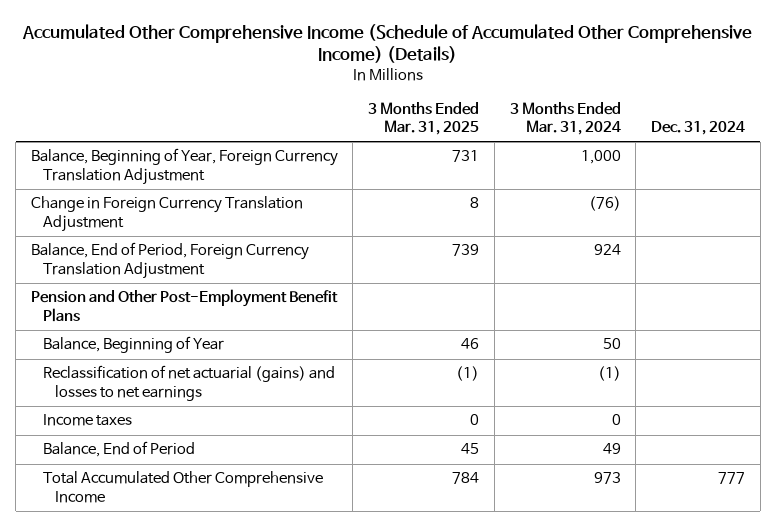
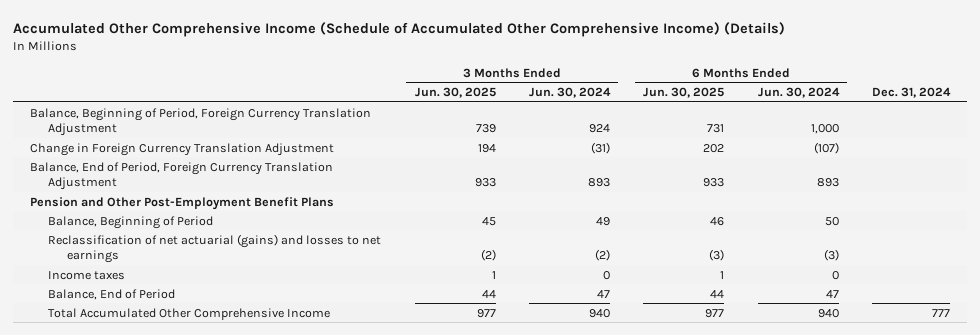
- | 3 Months Ended Mar. 31, 2025 | 3 Months Ended Mar. 31, 2024 | Dec. 31, 2024
+ | 3 Months Ended Jun. 30, 2025 | 3 Months Ended Jun. 30, 2024 | 6 Months Ended Jun. 30, 2025 | 6 Months Ended Jun. 30, 2024 | Dec. 31, 2024
- Balance, Beginning of Year, Foreign Currency Translation Adjustment | 731 | 1,000 |
+ Balance, Beginning of Period, Foreign Currency Translation Adjustment | 739 | 924 | 731 | 1,000 |
- Balance, Beginning of Year | 46 | 50 |
+ Balance, Beginning of Period | 45 | 49 | 46 | 50 |

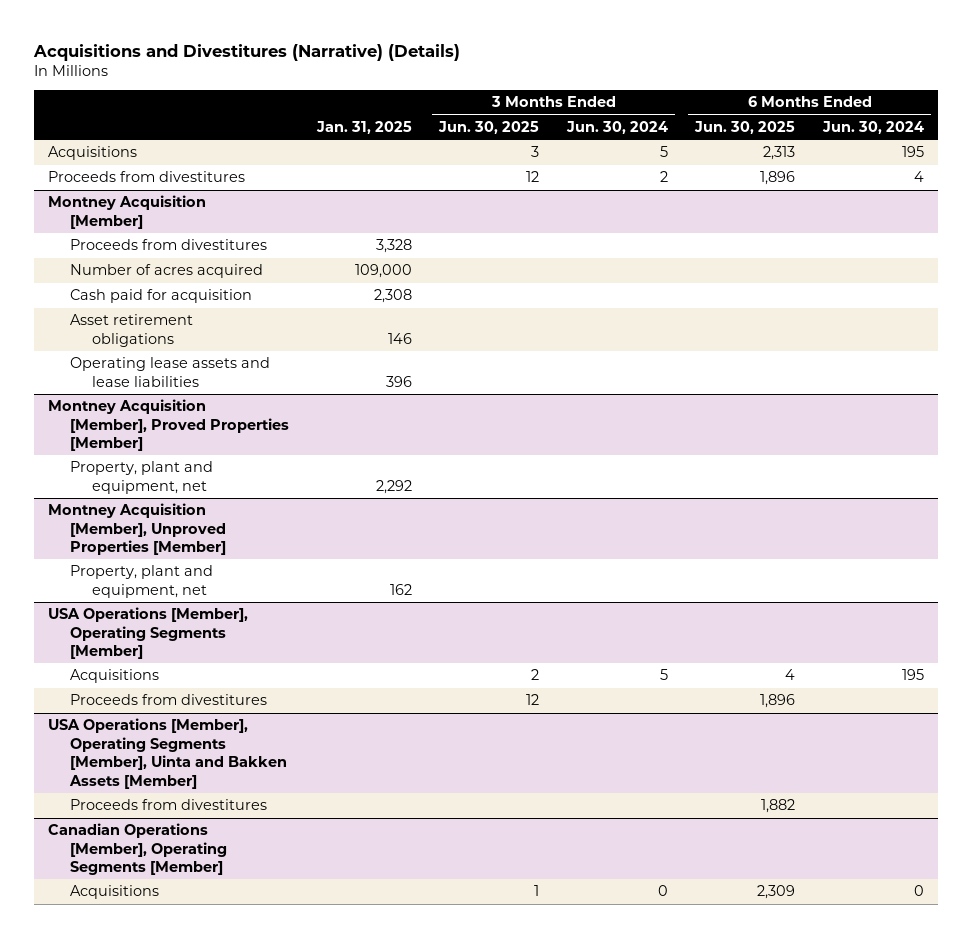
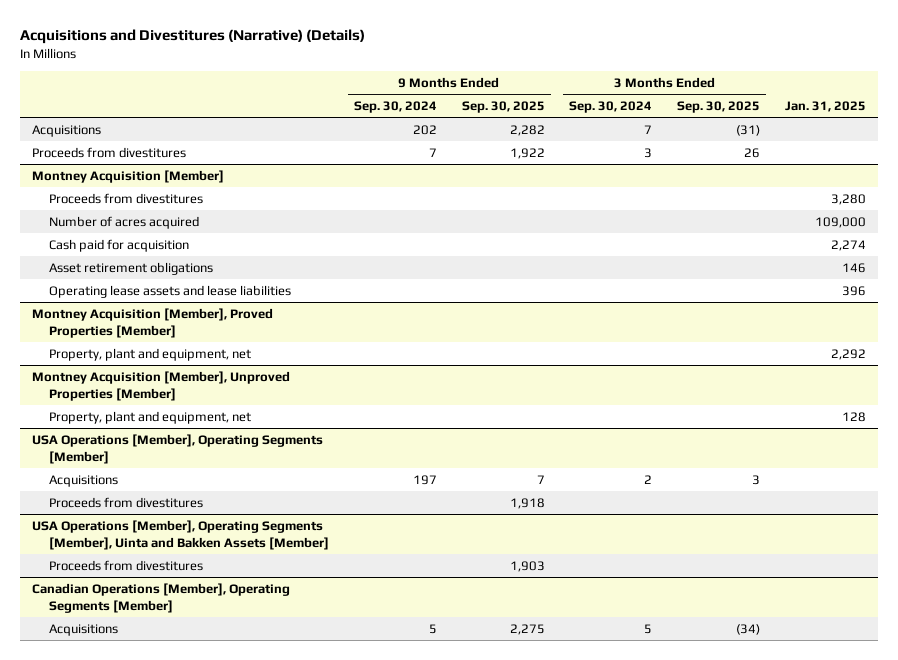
- | Jan. 31, 2025 | 3 Months Ended Jun. 30, 2025 | 3 Months Ended Jun. 30, 2024 | 6 Months Ended Jun. 30, 2025 | 6 Months Ended Jun. 30, 2024
+ | 9 Months Ended Sep. 30, 2024 | 9 Months Ended Sep. 30, 2025 | 3 Months Ended Sep. 30, 2024 | 3 Months Ended Sep. 30, 2025 | Jan. 31, 2025
@ Montney Acquisition [Member]
- Proceeds from divestitures | 3,328 | | | |
+ Proceeds from divestitures | | | | | 3,280
- Cash paid for acquisition | 2,308 | | | |
+ Cash paid for acquisition | | | | | 2,274
@ Montney Acquisition [Member], Unproved Properties [Member]
- Property, plant and equipment, net | 162 | | | |
+ Property, plant and equipment, net | | | | | 128

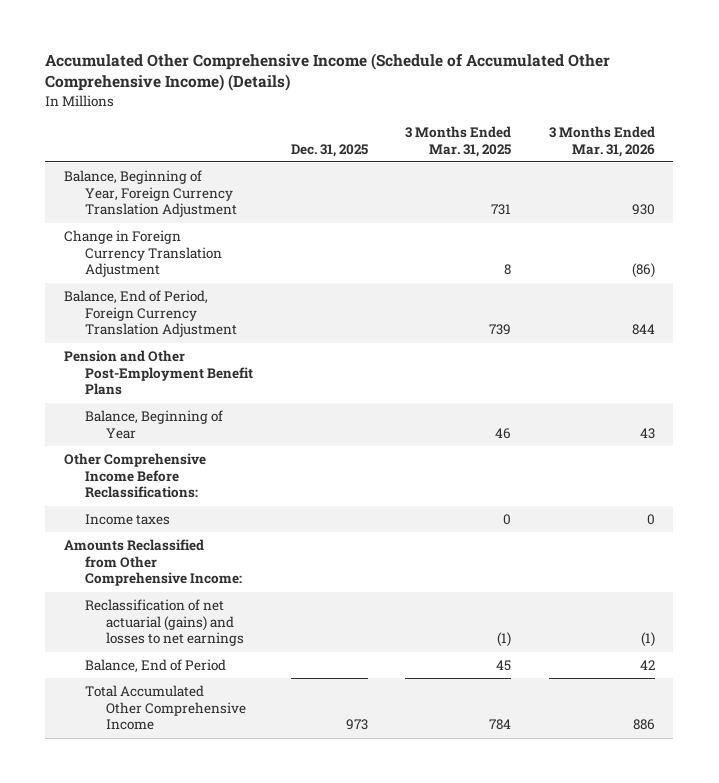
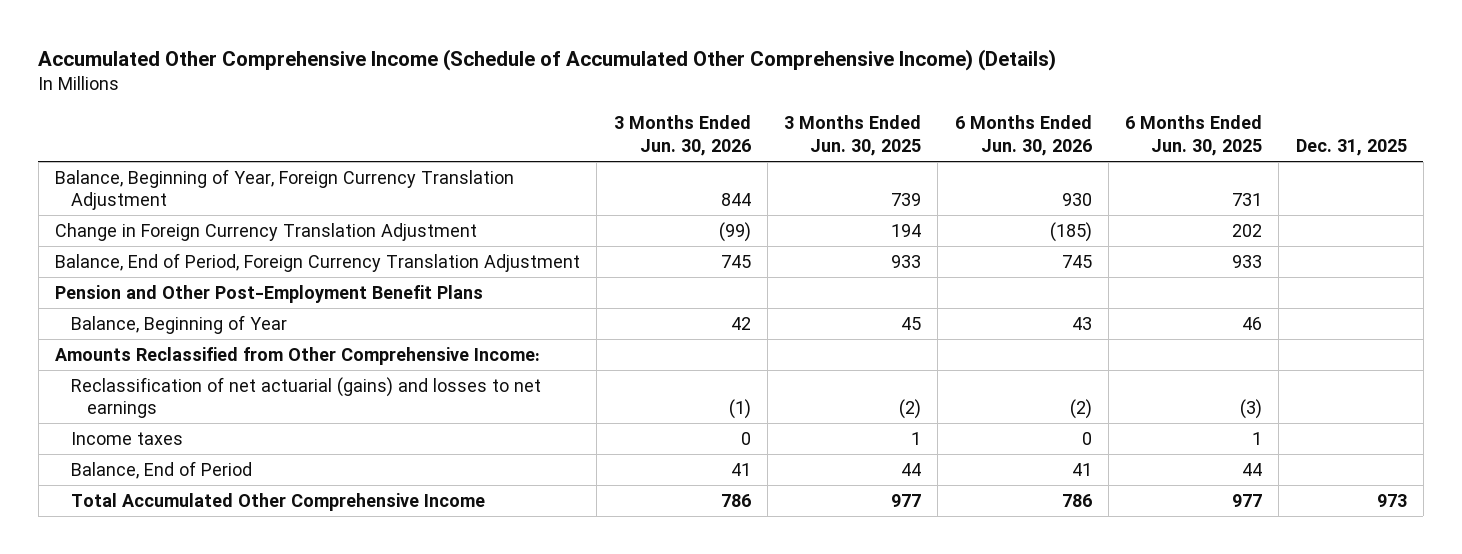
- | Dec. 31, 2025 | 3 Months Ended Mar. 31, 2025 | 3 Months Ended Mar. 31, 2026
+ | 3 Months Ended Jun. 30, 2026 | 3 Months Ended Jun. 30, 2025 | 6 Months Ended Jun. 30, 2026 | 6 Months Ended Jun. 30, 2025 | Dec. 31, 2025
- Other Comprehensive Income Before Reclassifications:
moved down: Income taxes | 0 | 1 | 0 | 1 |

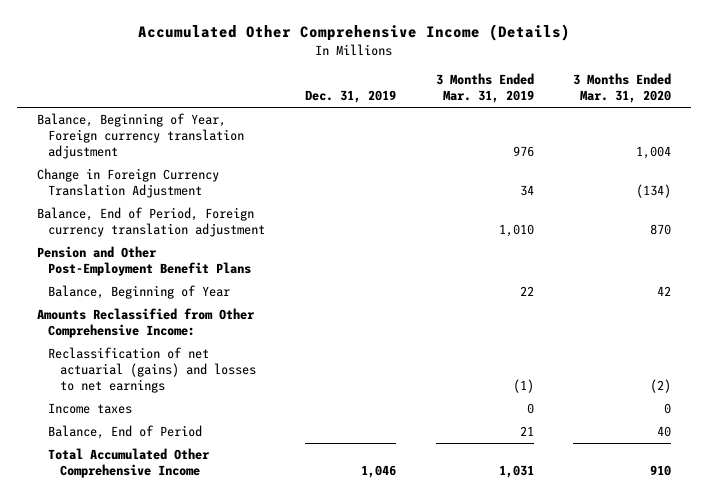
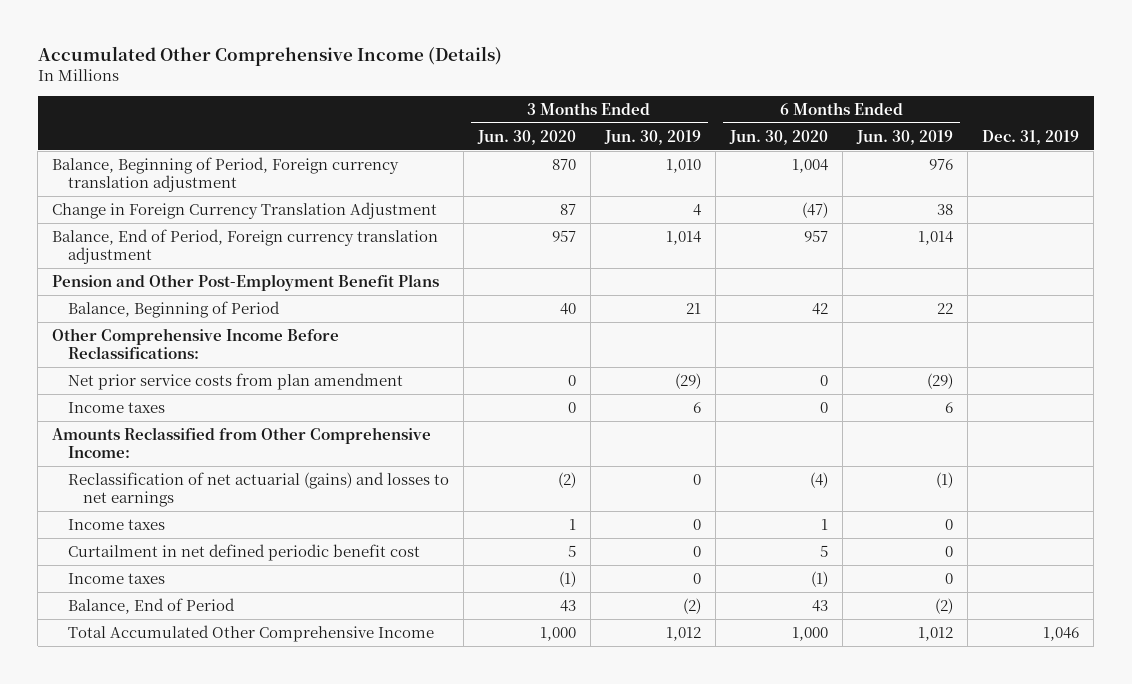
- | Dec. 31, 2019 | 3 Months Ended Mar. 31, 2019 | 3 Months Ended Mar. 31, 2020
+ | 3 Months Ended Jun. 30, 2020 | 3 Months Ended Jun. 30, 2019 | 6 Months Ended Jun. 30, 2020 | 6 Months Ended Jun. 30, 2019 | Dec. 31, 2019
- Balance, Beginning of Year, Foreign currency translation adjustment | | 976 | 1,004
+ Balance, Beginning of Period, Foreign currency translation adjustment | 870 | 1,010 | 1,004 | 976 |
- Balance, Beginning of Year | | 22 | 42
+ Balance, Beginning of Period | 40 | 21 | 42 | 22 |
+ Other Comprehensive Income Before Reclassifications:
+ Net prior service costs from plan amendment | 0 | (29) | 0 | (29) |
+ Income taxes | 0 | 6 | 0 | 6 |
+ Curtailment in net defined periodic benefit cost | 5 | 0 | 5 | 0 |
+ Income taxes | (1) | 0 | (1) | 0 |

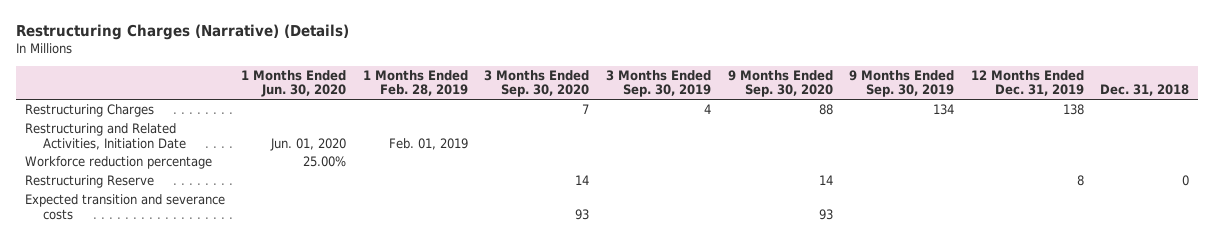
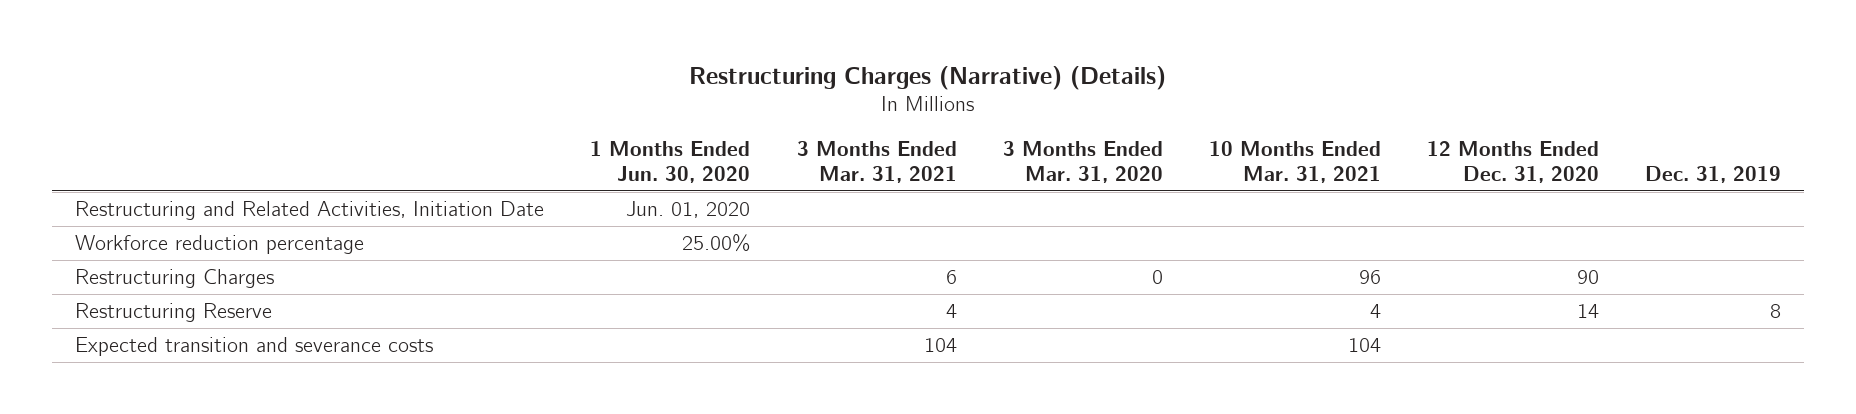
- | 1 Months Ended Jun. 30, 2020 | 1 Months Ended Feb. 28, 2019 | 3 Months Ended Sep. 30, 2020 | 3 Months Ended Sep. 30, 2019 | 9 Months Ended Sep. 30, 2020 | 9 Months Ended Sep. 30, 2019 | 12 Months Ended Dec. 31, 2019 | Dec. 31, 2018
+ | 1 Months Ended Jun. 30, 2020 | 3 Months Ended Mar. 31, 2021 | 3 Months Ended Mar. 31, 2020 | 10 Months Ended Mar. 31, 2021 | 12 Months Ended Dec. 31, 2020 | Dec. 31, 2019
moved down: Restructuring Charges | | 6 | 0 | 96 | 90 |

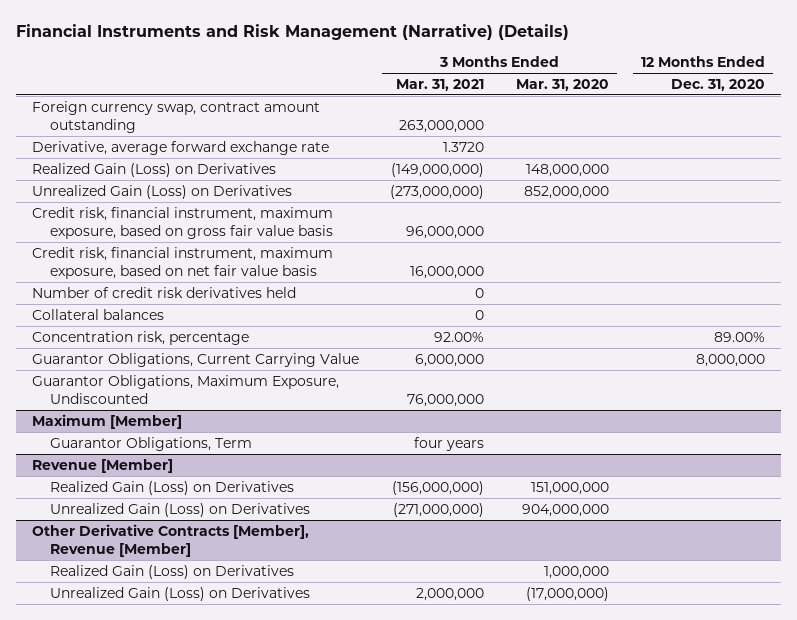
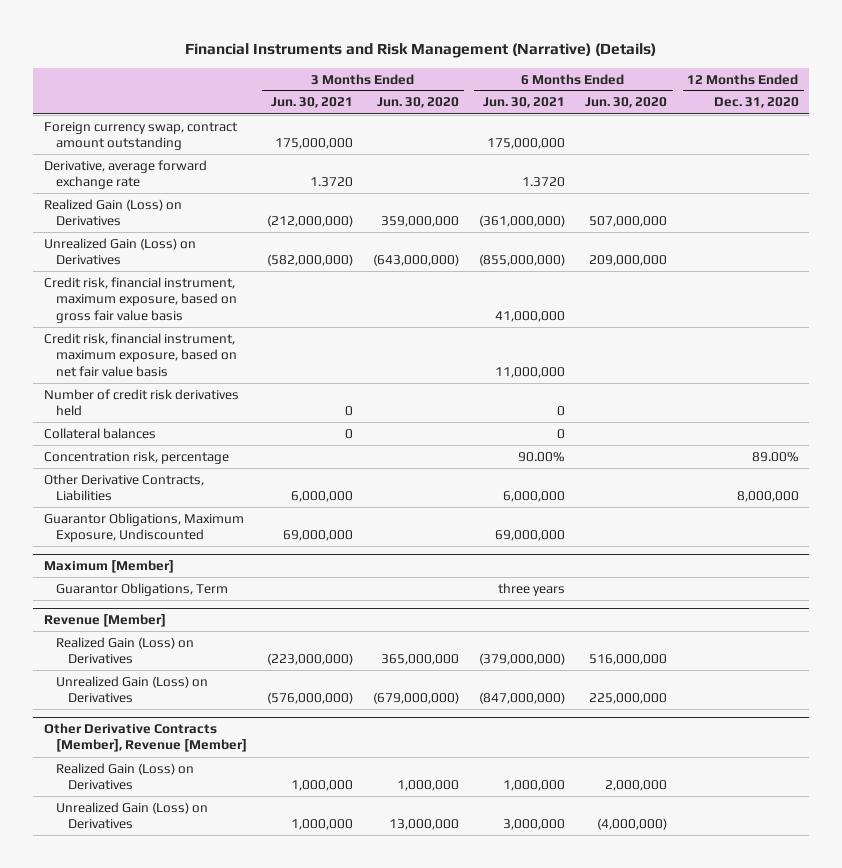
- | 3 Months Ended Mar. 31, 2021 | 3 Months Ended Mar. 31, 2020 | 12 Months Ended Dec. 31, 2020
+ | 3 Months Ended Jun. 30, 2021 | 3 Months Ended Jun. 30, 2020 | 6 Months Ended Jun. 30, 2021 | 6 Months Ended Jun. 30, 2020 | 12 Months Ended Dec. 31, 2020
- Guarantor Obligations, Current Carrying Value | 6,000,000 | | 8,000,000
+ Other Derivative Contracts, Liabilities | 6,000,000 | | 6,000,000 | | 8,000,000

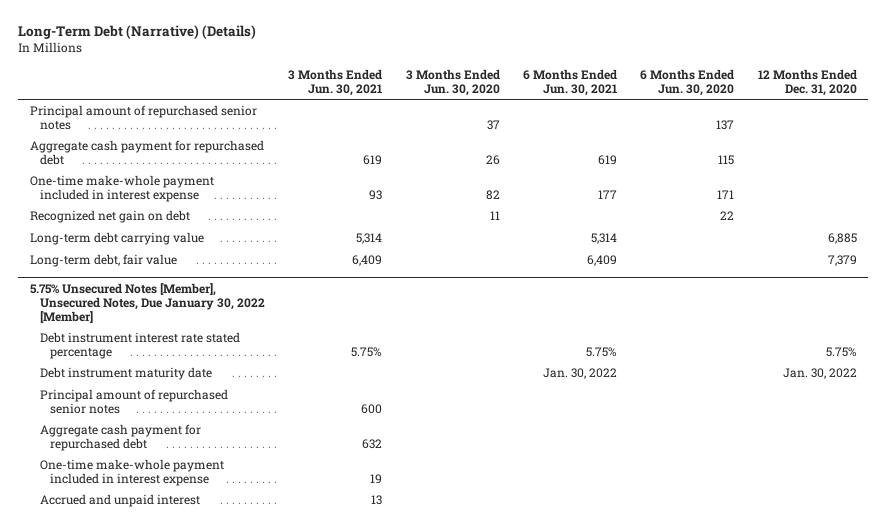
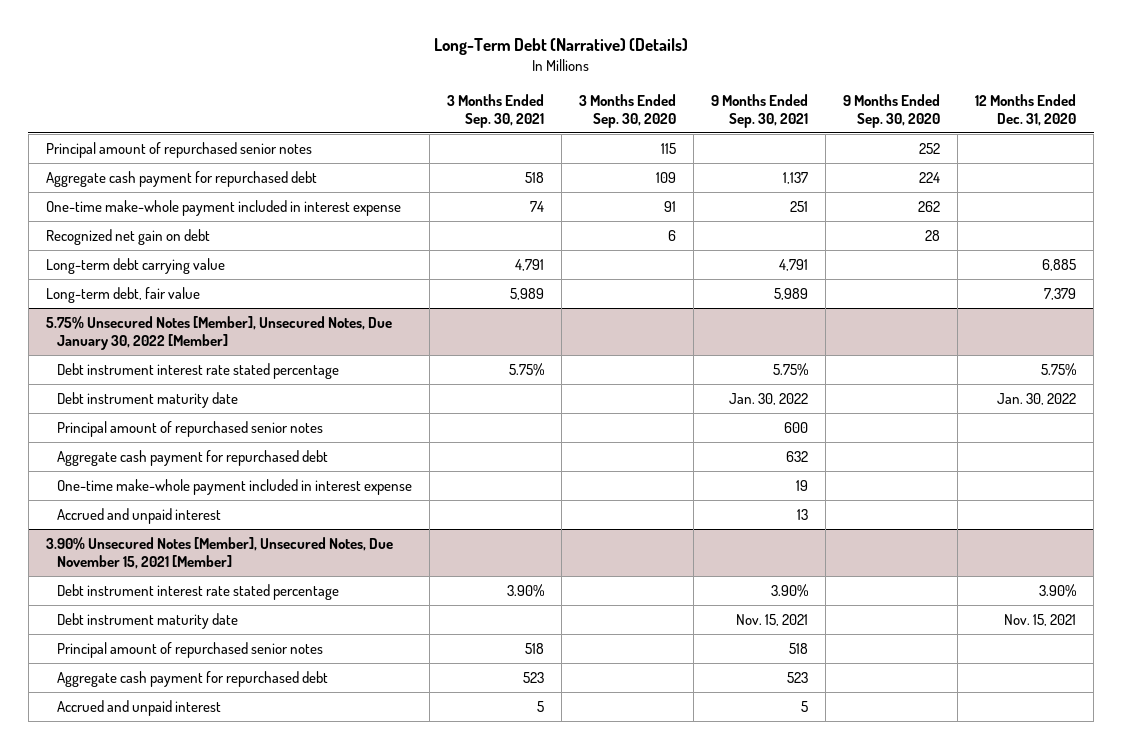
- | 3 Months Ended Jun. 30, 2021 | 3 Months Ended Jun. 30, 2020 | 6 Months Ended Jun. 30, 2021 | 6 Months Ended Jun. 30, 2020 | 12 Months Ended Dec. 31, 2020
+ | 3 Months Ended Sep. 30, 2021 | 3 Months Ended Sep. 30, 2020 | 9 Months Ended Sep. 30, 2021 | 9 Months Ended Sep. 30, 2020 | 12 Months Ended Dec. 31, 2020
+ 3.90% Unsecured Notes [Member], Unsecured Notes, Due November 15, 2021 [Member]
+ Debt instrument interest rate stated percentage | 3.90% | | 3.90% | | 3.90%
+ Debt instrument maturity date | | | Nov. 15, 2021 | | Nov. 15, 2021
+ Principal amount of repurchased senior notes | 518 | | 518 | |
+ Aggregate cash payment for repurchased debt | 523 | | 523 | |
+ Accrued and unpaid interest | 5 | | 5 | |

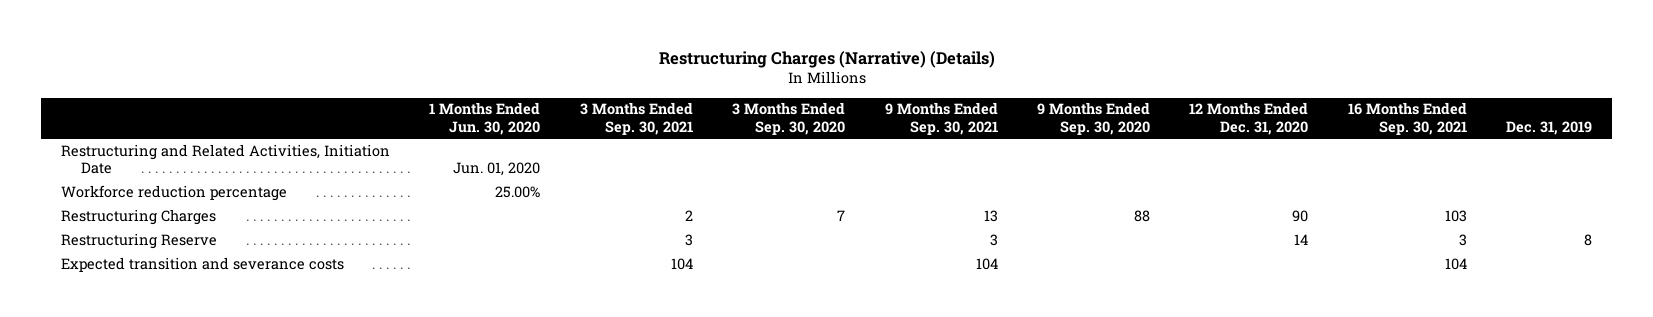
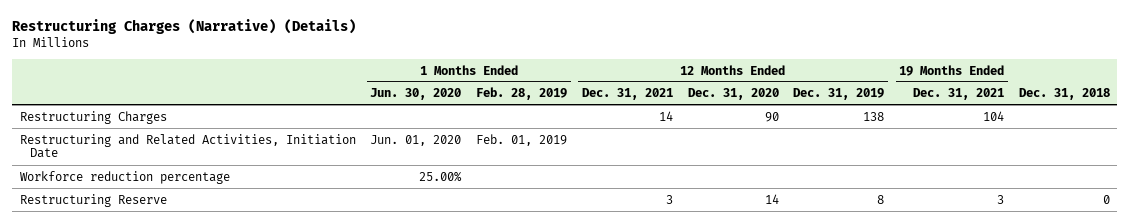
- | 1 Months Ended Jun. 30, 2020 | 3 Months Ended Sep. 30, 2021 | 3 Months Ended Sep. 30, 2020 | 9 Months Ended Sep. 30, 2021 | 9 Months Ended Sep. 30, 2020 | 12 Months Ended Dec. 31, 2020 | 16 Months Ended Sep. 30, 2021 | Dec. 31, 2019
+ | 1 Months Ended Jun. 30, 2020 | 1 Months Ended Feb. 28, 2019 | 12 Months Ended Dec. 31, 2021 | 12 Months Ended Dec. 31, 2020 | 12 Months Ended Dec. 31, 2019 | 19 Months Ended Dec. 31, 2021 | Dec. 31, 2018
moved up: Restructuring Charges | | | 14 | 90 | 138 | 104 |
- Expected transition and severance costs | | 104 | | 104 | | | 104 |

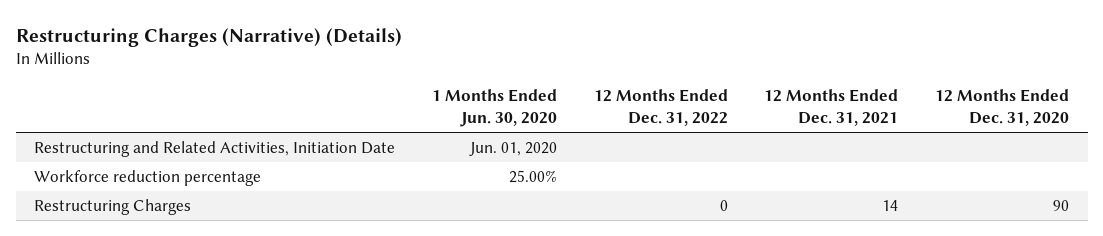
- | 1 Months Ended Jun. 30, 2020 | 1 Months Ended Feb. 28, 2019 | 12 Months Ended Dec. 31, 2021 | 12 Months Ended Dec. 31, 2020 | 12 Months Ended Dec. 31, 2019 | 19 Months Ended Dec. 31, 2021 | Dec. 31, 2018
+ | 1 Months Ended Jun. 30, 2020 | 12 Months Ended Dec. 31, 2022 | 12 Months Ended Dec. 31, 2021 | 12 Months Ended Dec. 31, 2020
- Restructuring Reserve | | | 3 | 14 | 8 | 3 | 0
moved down: Restructuring Charges | | 0 | 14 | 90

